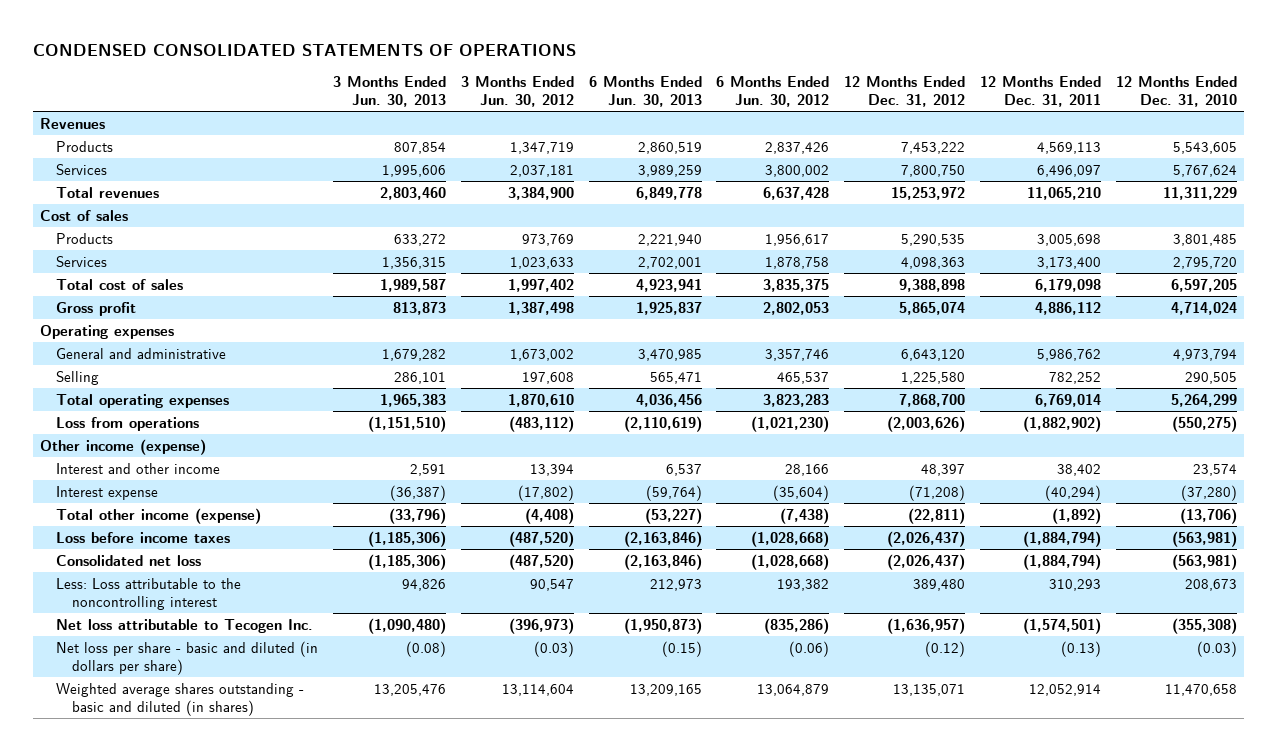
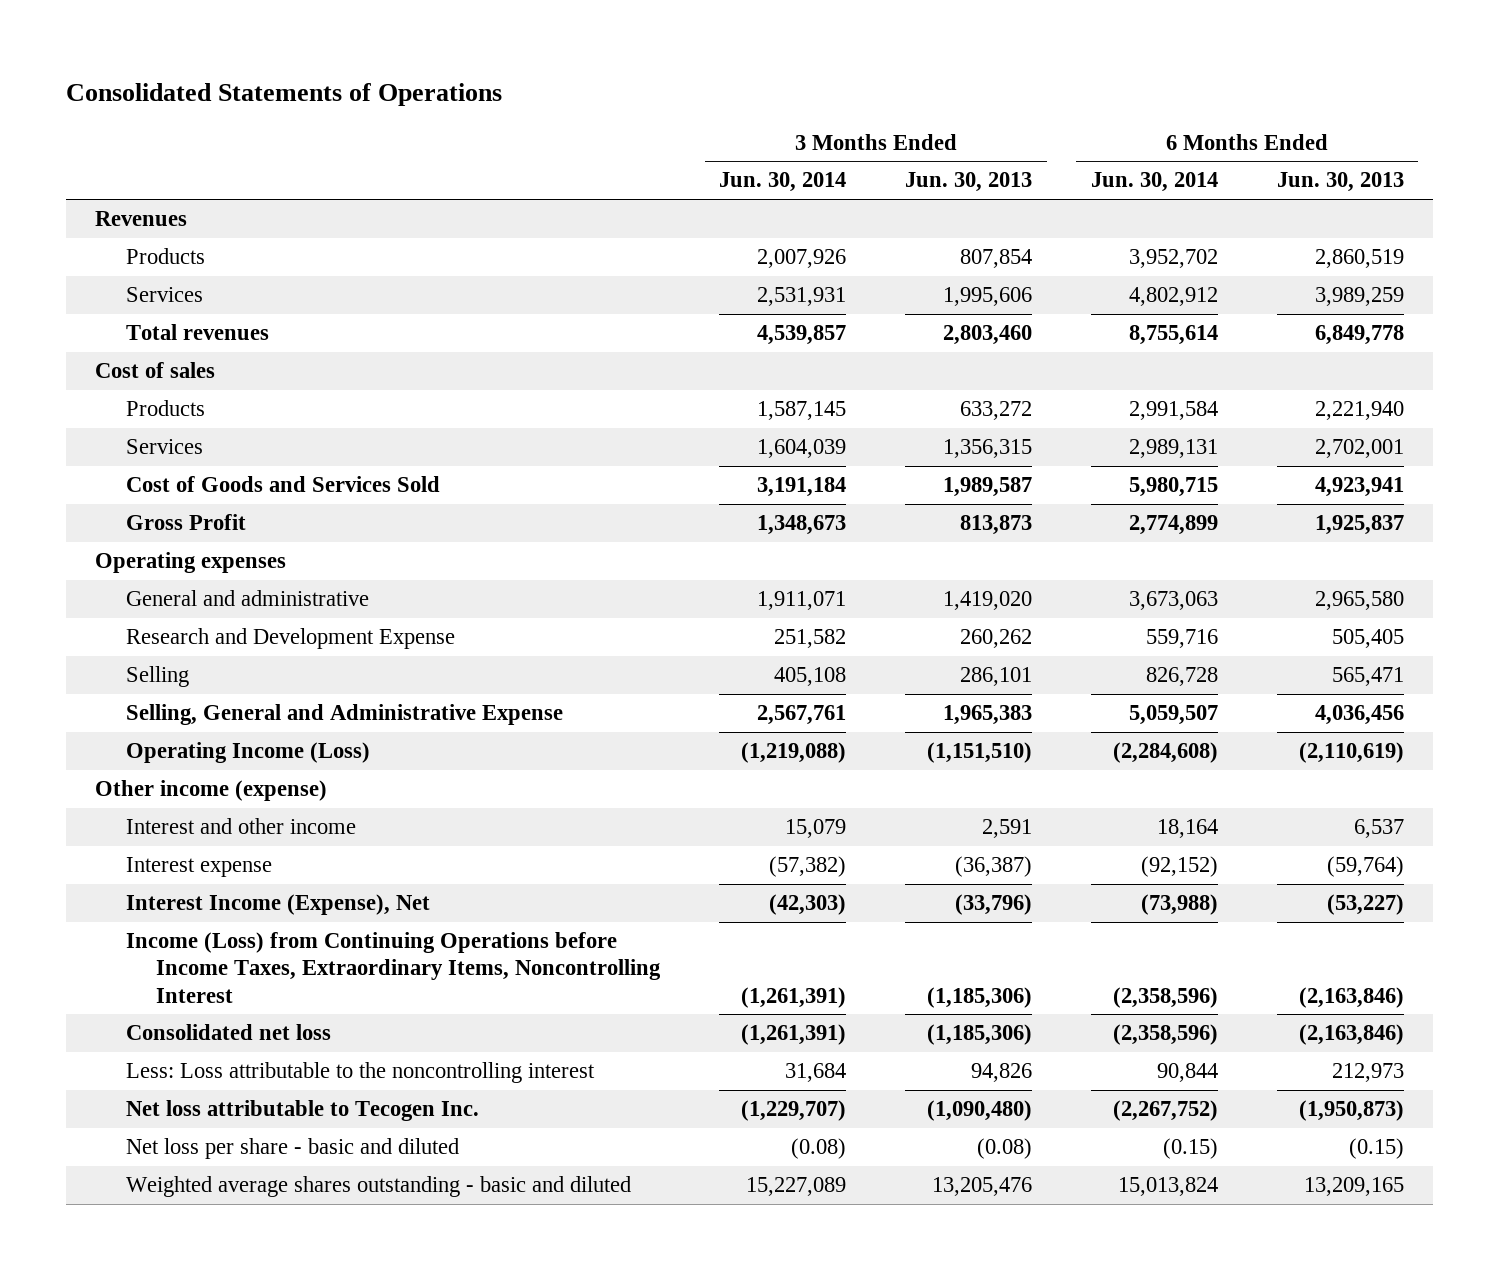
- CONDENSED CONSOLIDATED STATEMENTS OF OPERATIONS
+ Consolidated Statements of Operations
- | 3 Months Ended Jun. 30, 2013 | 3 Months Ended Jun. 30, 2012 | 6 Months Ended Jun. 30, 2013 | 6 Months Ended Jun. 30, 2012 | 12 Months Ended Dec. 31, 2012 | 12 Months Ended Dec. 31, 2011 | 12 Months Ended Dec. 31, 2010
+ | 3 Months Ended Jun. 30, 2014 | 3 Months Ended Jun. 30, 2013 | 6 Months Ended Jun. 30, 2014 | 6 Months Ended Jun. 30, 2013
- Total cost of sales | 1,989,587 | 1,997,402 | 4,923,941 | 3,835,375 | 9,388,898 | 6,179,098 | 6,597,205
- Gross profit | 813,873 | 1,387,498 | 1,925,837 | 2,802,053 | 5,865,074 | 4,886,112 | 4,714,024
+ Cost of Goods and Services Sold | 3,191,184 | 1,989,587 | 5,980,715 | 4,923,941
+ Gross Profit | 1,348,673 | 813,873 | 2,774,899 | 1,925,837
- General and administrative | 1,679,282 | 1,673,002 | 3,470,985 | 3,357,746 | 6,643,120 | 5,986,762 | 4,973,794
+ General and administrative | 1,911,071 | 1,419,020 | 3,673,063 | 2,965,580
+ Research and Development Expense | 251,582 | 260,262 | 559,716 | 505,405
- Total operating expenses | 1,965,383 | 1,870,610 | 4,036,456 | 3,823,283 | 7,868,700 | 6,769,014 | 5,264,299
- Loss from operations | (1,151,510) | (483,112) | (2,110,619) | (1,021,230) | (2,003,626) | (1,882,902) | (550,275)
+ Selling, General and Administrative Expense | 2,567,761 | 1,965,383 | 5,059,507 | 4,036,456
+ Operating Income (Loss) | (1,219,088) | (1,151,510) | (2,284,608) | (2,110,619)
- Total other income (expense) | (33,796) | (4,408) | (53,227) | (7,438) | (22,811) | (1,892) | (13,706)
- Loss before income taxes | (1,185,306) | (487,520) | (2,163,846) | (1,028,668) | (2,026,437) | (1,884,794) | (563,981)
+ Interest Income (Expense), Net | (42,303) | (33,796) | (73,988) | (53,227)
+ Income (Loss) from Continuing Operations before Income Taxes, Extraordinary Items, Noncontrolling Interest | (1,261,391) | (1,185,306) | (2,358,596) | (2,163,846)
- Net loss per share - basic and diluted (in dollars per share) | (0.08) | (0.03) | (0.15) | (0.06) | (0.12) | (0.13) | (0.03)
- Weighted average shares outstanding - basic and diluted (in shares) | 13,205,476 | 13,114,604 | 13,209,165 | 13,064,879 | 13,135,071 | 12,052,914 | 11,470,658
+ Net loss per share - basic and diluted | (0.08) | (0.08) | (0.15) | (0.15)
+ Weighted average shares outstanding - basic and diluted | 15,227,089 | 13,205,476 | 15,013,824 | 13,209,165

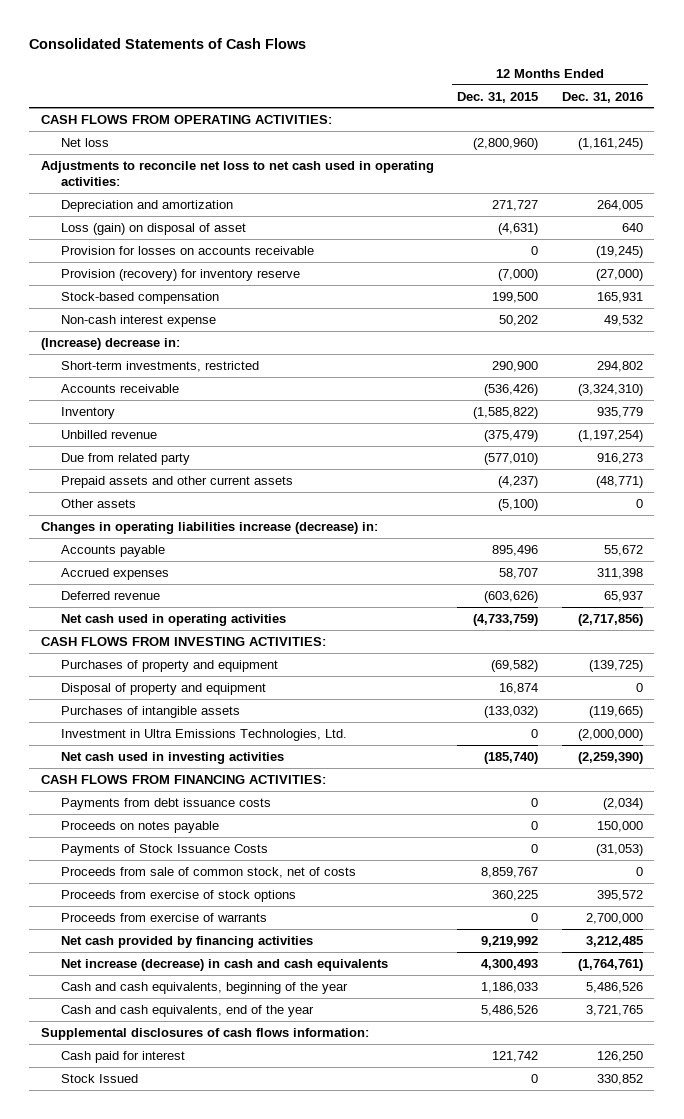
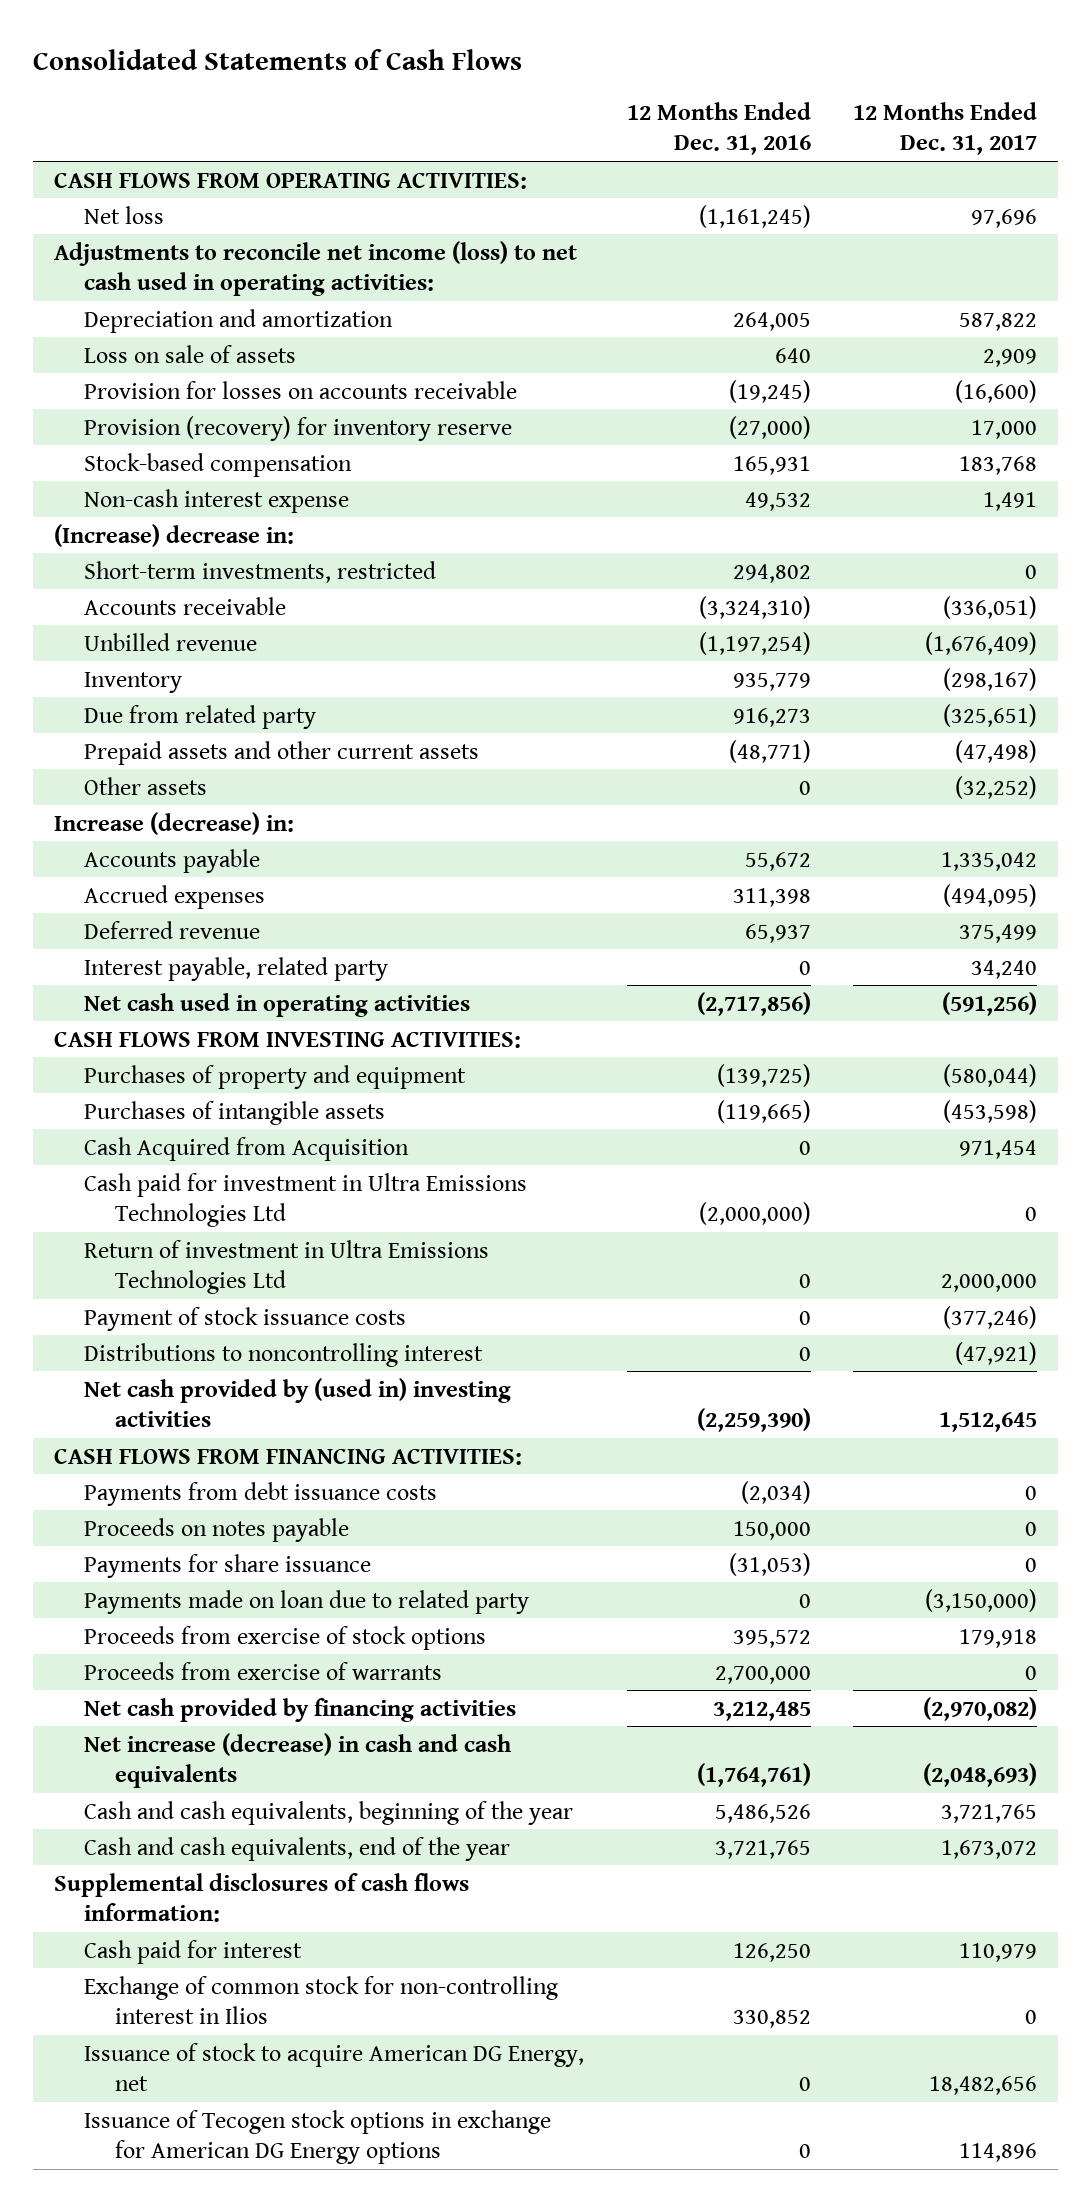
- | 12 Months Ended Dec. 31, 2015 | 12 Months Ended Dec. 31, 2016
+ | 12 Months Ended Dec. 31, 2016 | 12 Months Ended Dec. 31, 2017
- Adjustments to reconcile net loss to net cash used in operating activities:
+ Adjustments to reconcile net income (loss) to net cash used in operating activities:
- Loss (gain) on disposal of asset | (4,631) | 640
+ Loss on sale of assets | 640 | 2,909
moved down: Inventory | 935,779 | (298,167)
- Changes in operating liabilities increase (decrease) in:
+ Increase (decrease) in:
+ Interest payable, related party | 0 | 34,240
- Disposal of property and equipment | 16,874 | 0
- Investment in Ultra Emissions Technologies, Ltd. | 0 | (2,000,000)
- Net cash used in investing activities | (185,740) | (2,259,390)
+ Cash Acquired from Acquisition | 0 | 971,454
+ Cash paid for investment in Ultra Emissions Technologies Ltd | (2,000,000) | 0
+ Return of investment in Ultra Emissions Technologies Ltd | 0 | 2,000,000
+ Payment of stock issuance costs | 0 | (377,246)
+ Distributions to noncontrolling interest | 0 | (47,921)
+ Net cash provided by (used in) investing activities | (2,259,390) | 1,512,645
- Payments of Stock Issuance Costs | 0 | (31,053)
- Proceeds from sale of common stock, net of costs | 8,859,767 | 0
+ Payments for share issuance | (31,053) | 0
+ Payments made on loan due to related party | 0 | (3,150,000)
- Stock Issued | 0 | 330,852
+ Exchange of common stock for non-controlling interest in Ilios | 330,852 | 0
+ Issuance of stock to acquire American DG Energy, net | 0 | 18,482,656
+ Issuance of Tecogen stock options in exchange for American DG Energy options | 0 | 114,896

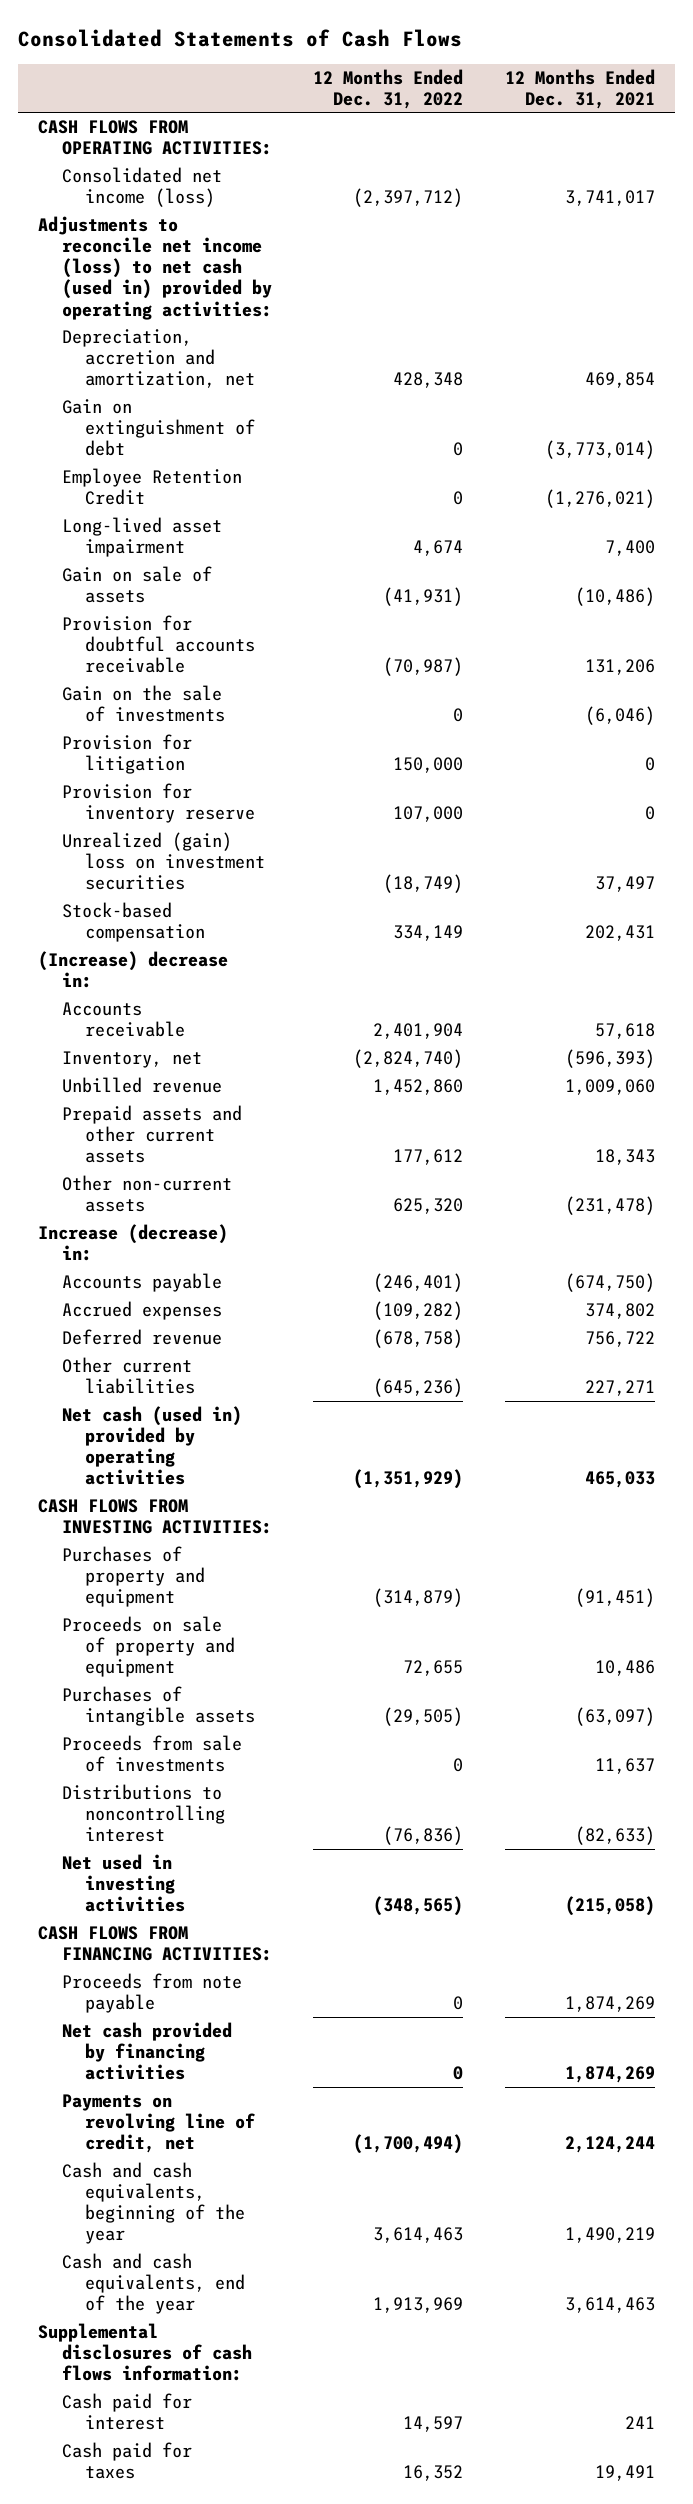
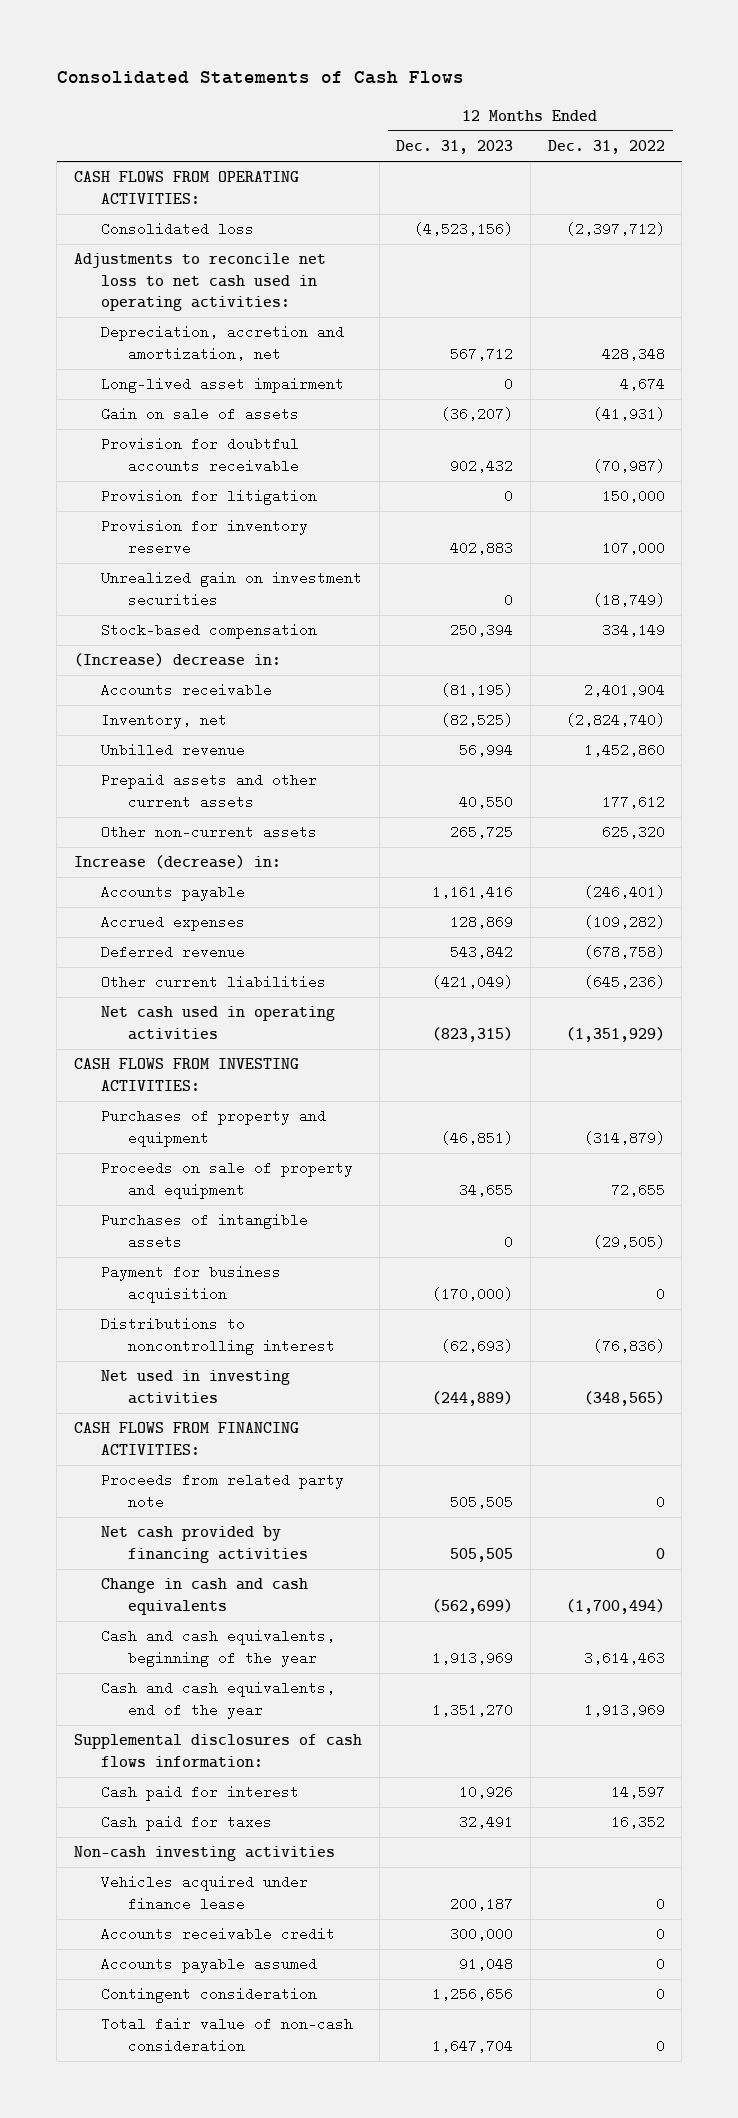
- | 12 Months Ended Dec. 31, 2022 | 12 Months Ended Dec. 31, 2021
+ | 12 Months Ended Dec. 31, 2023 | 12 Months Ended Dec. 31, 2022
- Consolidated net income (loss) | (2,397,712) | 3,741,017
- Adjustments to reconcile net income (loss) to net cash (used in) provided by operating activities:
+ Consolidated loss | (4,523,156) | (2,397,712)
+ Adjustments to reconcile net loss to net cash used in operating activities:
- Gain on extinguishment of debt | 0 | (3,773,014)
- Employee Retention Credit | 0 | (1,276,021)
- Gain on the sale of investments | 0 | (6,046)
- Unrealized (gain) loss on investment securities | (18,749) | 37,497
+ Unrealized gain on investment securities | 0 | (18,749)
- Net cash (used in) provided by operating activities | (1,351,929) | 465,033
+ Net cash used in operating activities | (823,315) | (1,351,929)
- Proceeds from sale of investments | 0 | 11,637
+ Payment for business acquisition | (170,000) | 0
- Proceeds from note payable | 0 | 1,874,269
+ Proceeds from related party note | 505,505 | 0
- Payments on revolving line of credit, net | (1,700,494) | 2,124,244
+ Change in cash and cash equivalents | (562,699) | (1,700,494)
+ Non-cash investing activities
+ Vehicles acquired under finance lease | 200,187 | 0
+ Accounts receivable credit | 300,000 | 0
+ Accounts payable assumed | 91,048 | 0
+ Contingent consideration | 1,256,656 | 0
+ Total fair value of non-cash consideration | 1,647,704 | 0

